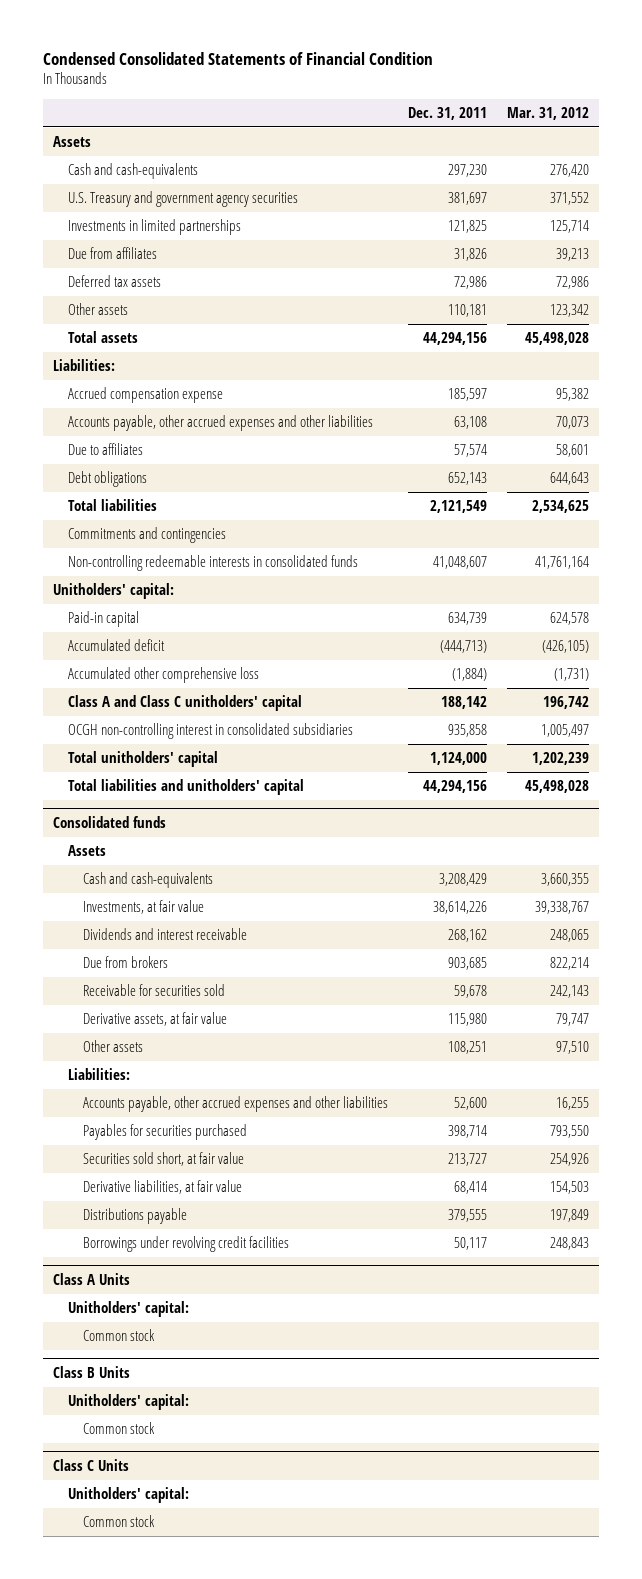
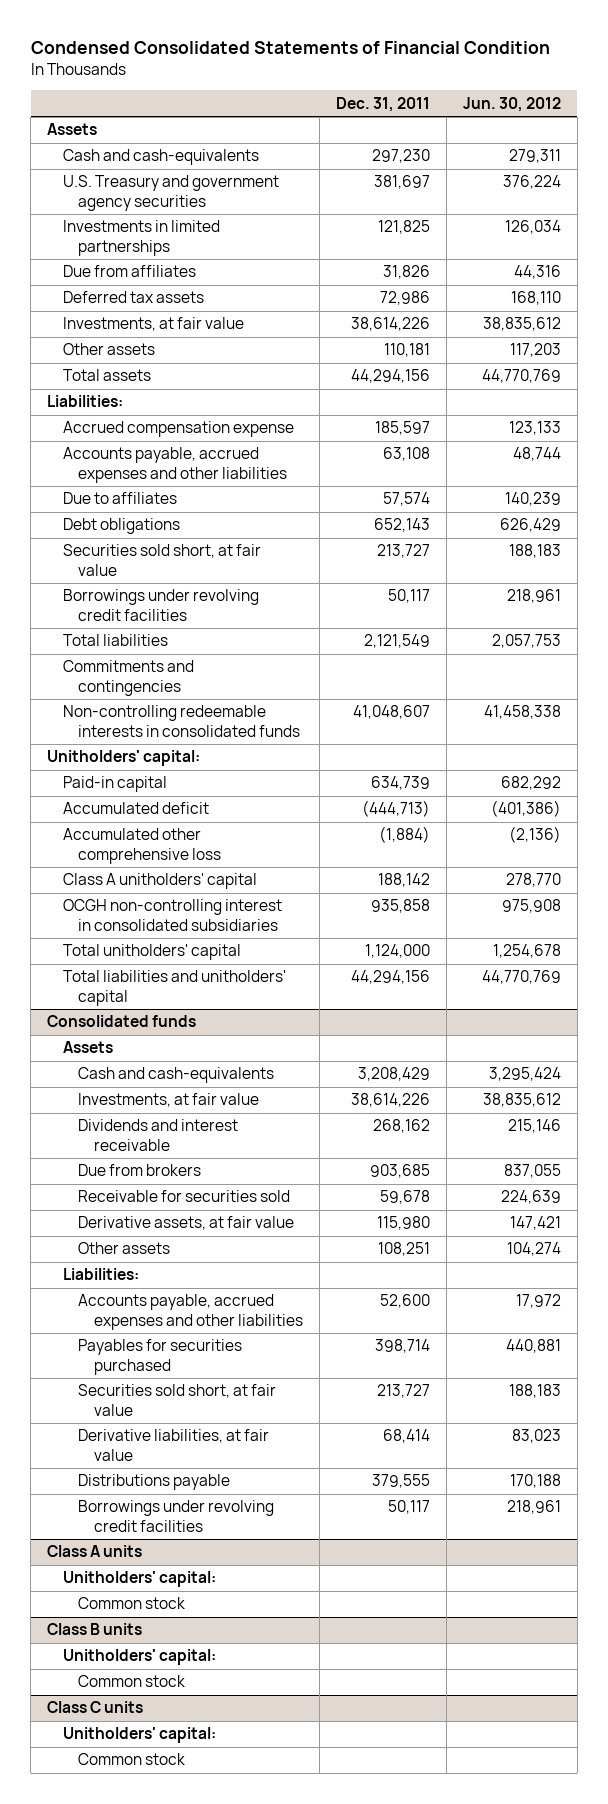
- | Dec. 31, 2011 | Mar. 31, 2012
+ | Dec. 31, 2011 | Jun. 30, 2012
+ Investments, at fair value | 38,614,226 | 38,835,612
- Accounts payable, other accrued expenses and other liabilities | 63,108 | 70,073
+ Accounts payable, accrued expenses and other liabilities | 63,108 | 48,744
+ Securities sold short, at fair value | 213,727 | 188,183
+ Borrowings under revolving credit facilities | 50,117 | 218,961
- Class A and Class C unitholders' capital | 188,142 | 196,742
+ Class A unitholders' capital | 188,142 | 278,770
@ Consolidated funds
- Accounts payable, other accrued expenses and other liabilities | 52,600 | 16,255
+ Accounts payable, accrued expenses and other liabilities | 52,600 | 17,972
- Class A Units
+ Class A units
- Class B Units
+ Class B units
- Class C Units
+ Class C units

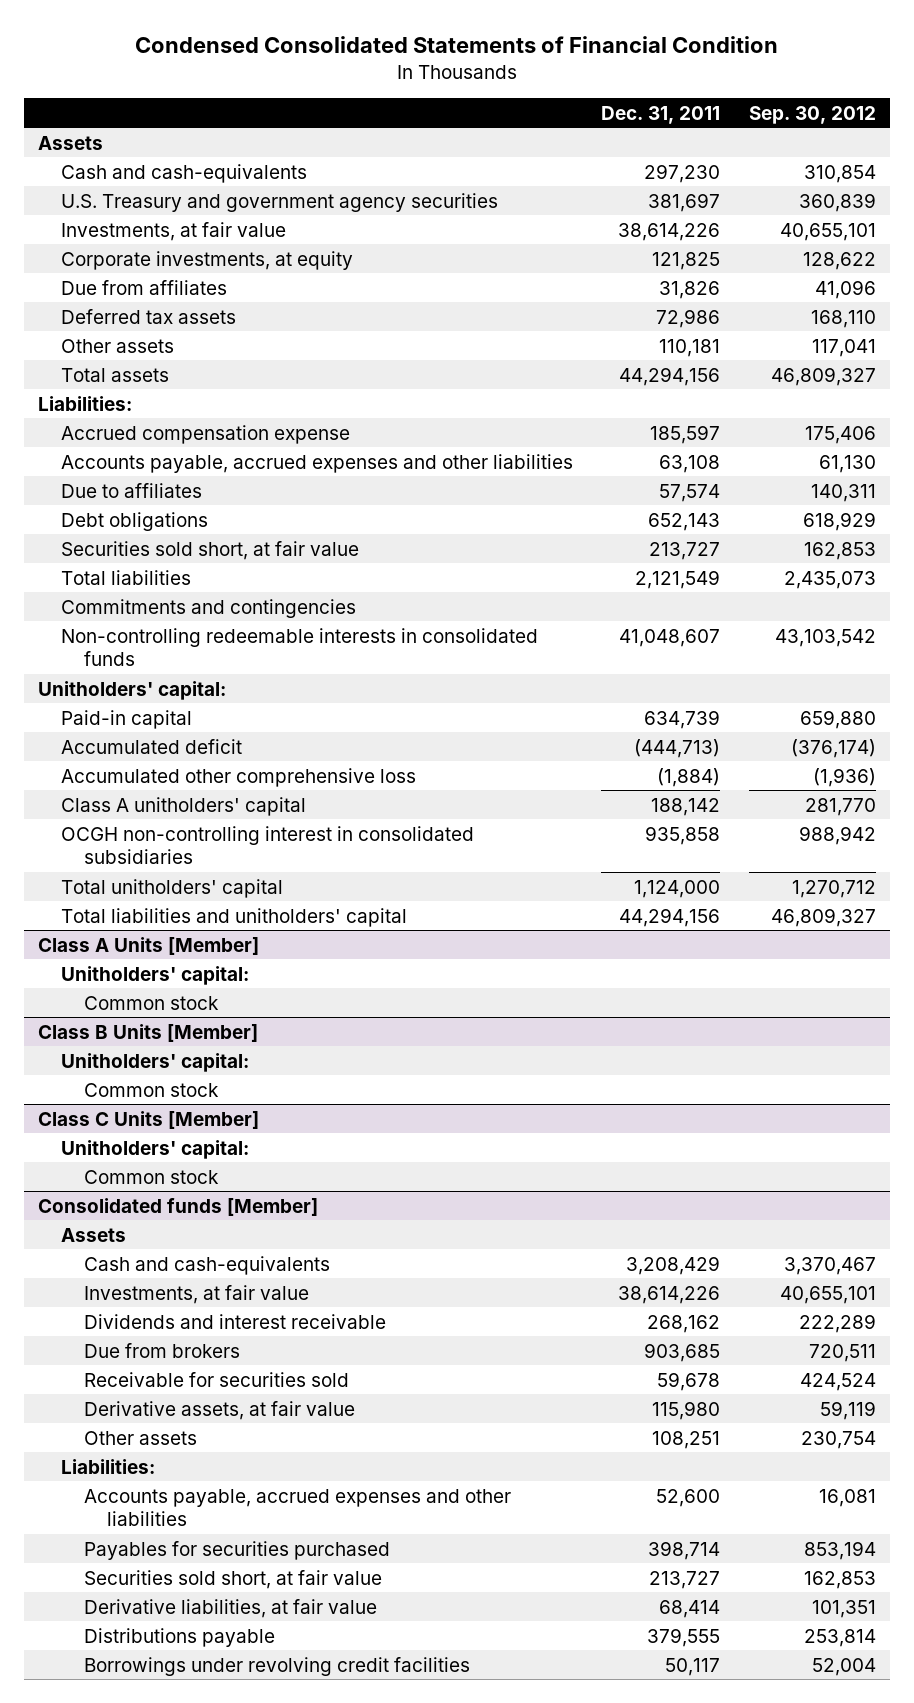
- | Dec. 31, 2011 | Jun. 30, 2012
+ | Dec. 31, 2011 | Sep. 30, 2012
- Investments in limited partnerships | 121,825 | 126,034
moved up: Investments, at fair value | 38,614,226 | 40,655,101
+ Corporate investments, at equity | 121,825 | 128,622
- Borrowings under revolving credit facilities | 50,117 | 218,961
- Consolidated funds
+ Class A Units [Member]
+ Unitholders' capital:
+ Common stock
+ Class B Units [Member]
+ Unitholders' capital:
+ Common stock
+ Class C Units [Member]
+ Unitholders' capital:
+ Common stock
+ Consolidated funds [Member]
- Class A units
- Unitholders' capital:
- Common stock
- Class B units
- Unitholders' capital:
- Common stock
- Class C units
- Unitholders' capital:
- Common stock

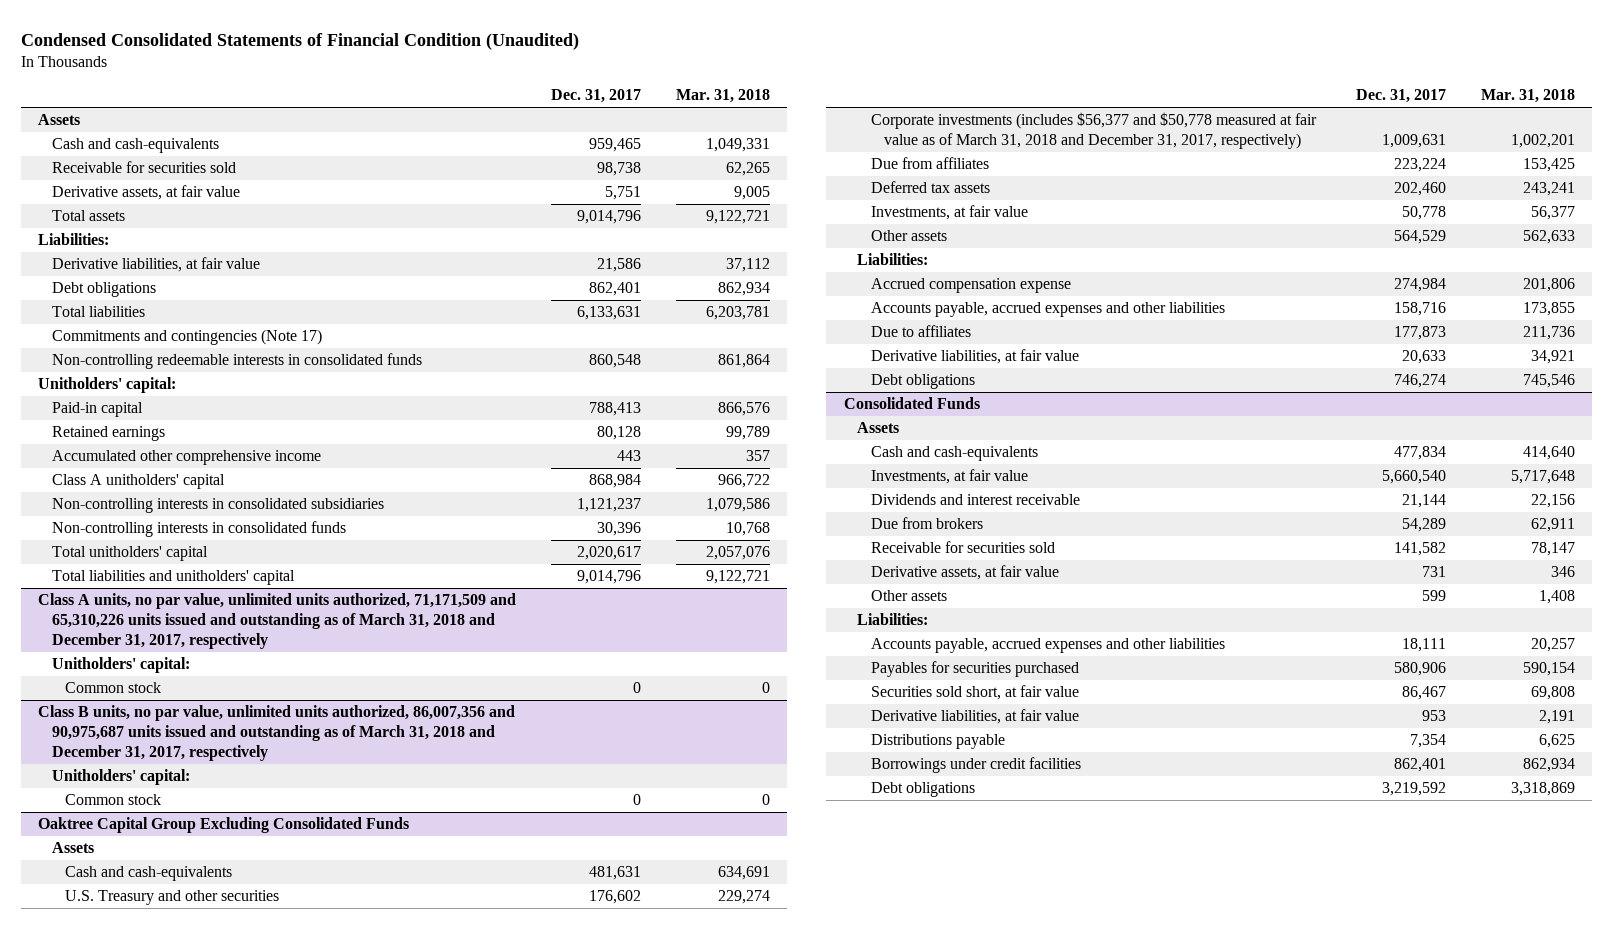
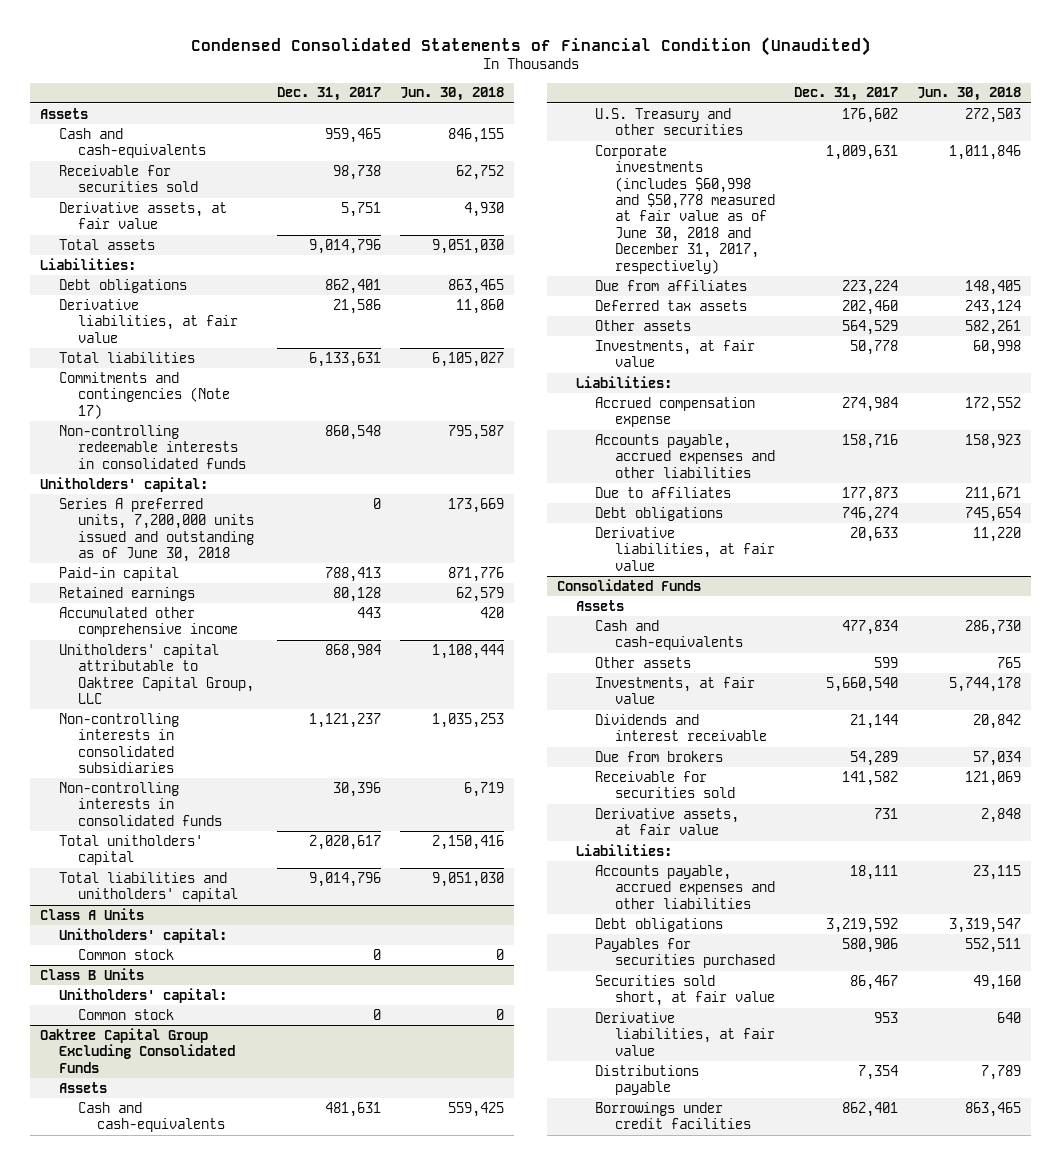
- | Dec. 31, 2017 | Mar. 31, 2018
+ | Dec. 31, 2017 | Jun. 30, 2018
moved down: Derivative liabilities, at fair value | 21,586 | 11,860
+ Series A preferred units, 7,200,000 units issued and outstanding as of June 30, 2018 | 0 | 173,669
- Class A unitholders' capital | 868,984 | 966,722
+ Unitholders' capital attributable to Oaktree Capital Group, LLC | 868,984 | 1,108,444
- Class A units, no par value, unlimited units authorized, 71,171,509 and 65,310,226 units issued and outstanding as of March 31, 2018 and December 31, 2017, respectively
+ Class A Units
- Class B units, no par value, unlimited units authorized, 86,007,356 and 90,975,687 units issued and outstanding as of March 31, 2018 and December 31, 2017, respectively
+ Class B Units
@ Oaktree Capital Group Excluding Consolidated Funds
- Corporate investments (includes $56,377 and $50,778 measured at fair value as of March 31, 2018 and December 31, 2017, respectively) | 1,009,631 | 1,002,201
+ Corporate investments (includes $60,998 and $50,778 measured at fair value as of June 30, 2018 and December 31, 2017, respectively) | 1,009,631 | 1,011,846
moved down: Investments, at fair value | 50,778 | 60,998
moved down: Derivative liabilities, at fair value | 20,633 | 11,220
@ Consolidated Funds
moved up: Other assets | 599 | 765
moved up: Debt obligations | 3,219,592 | 3,319,547

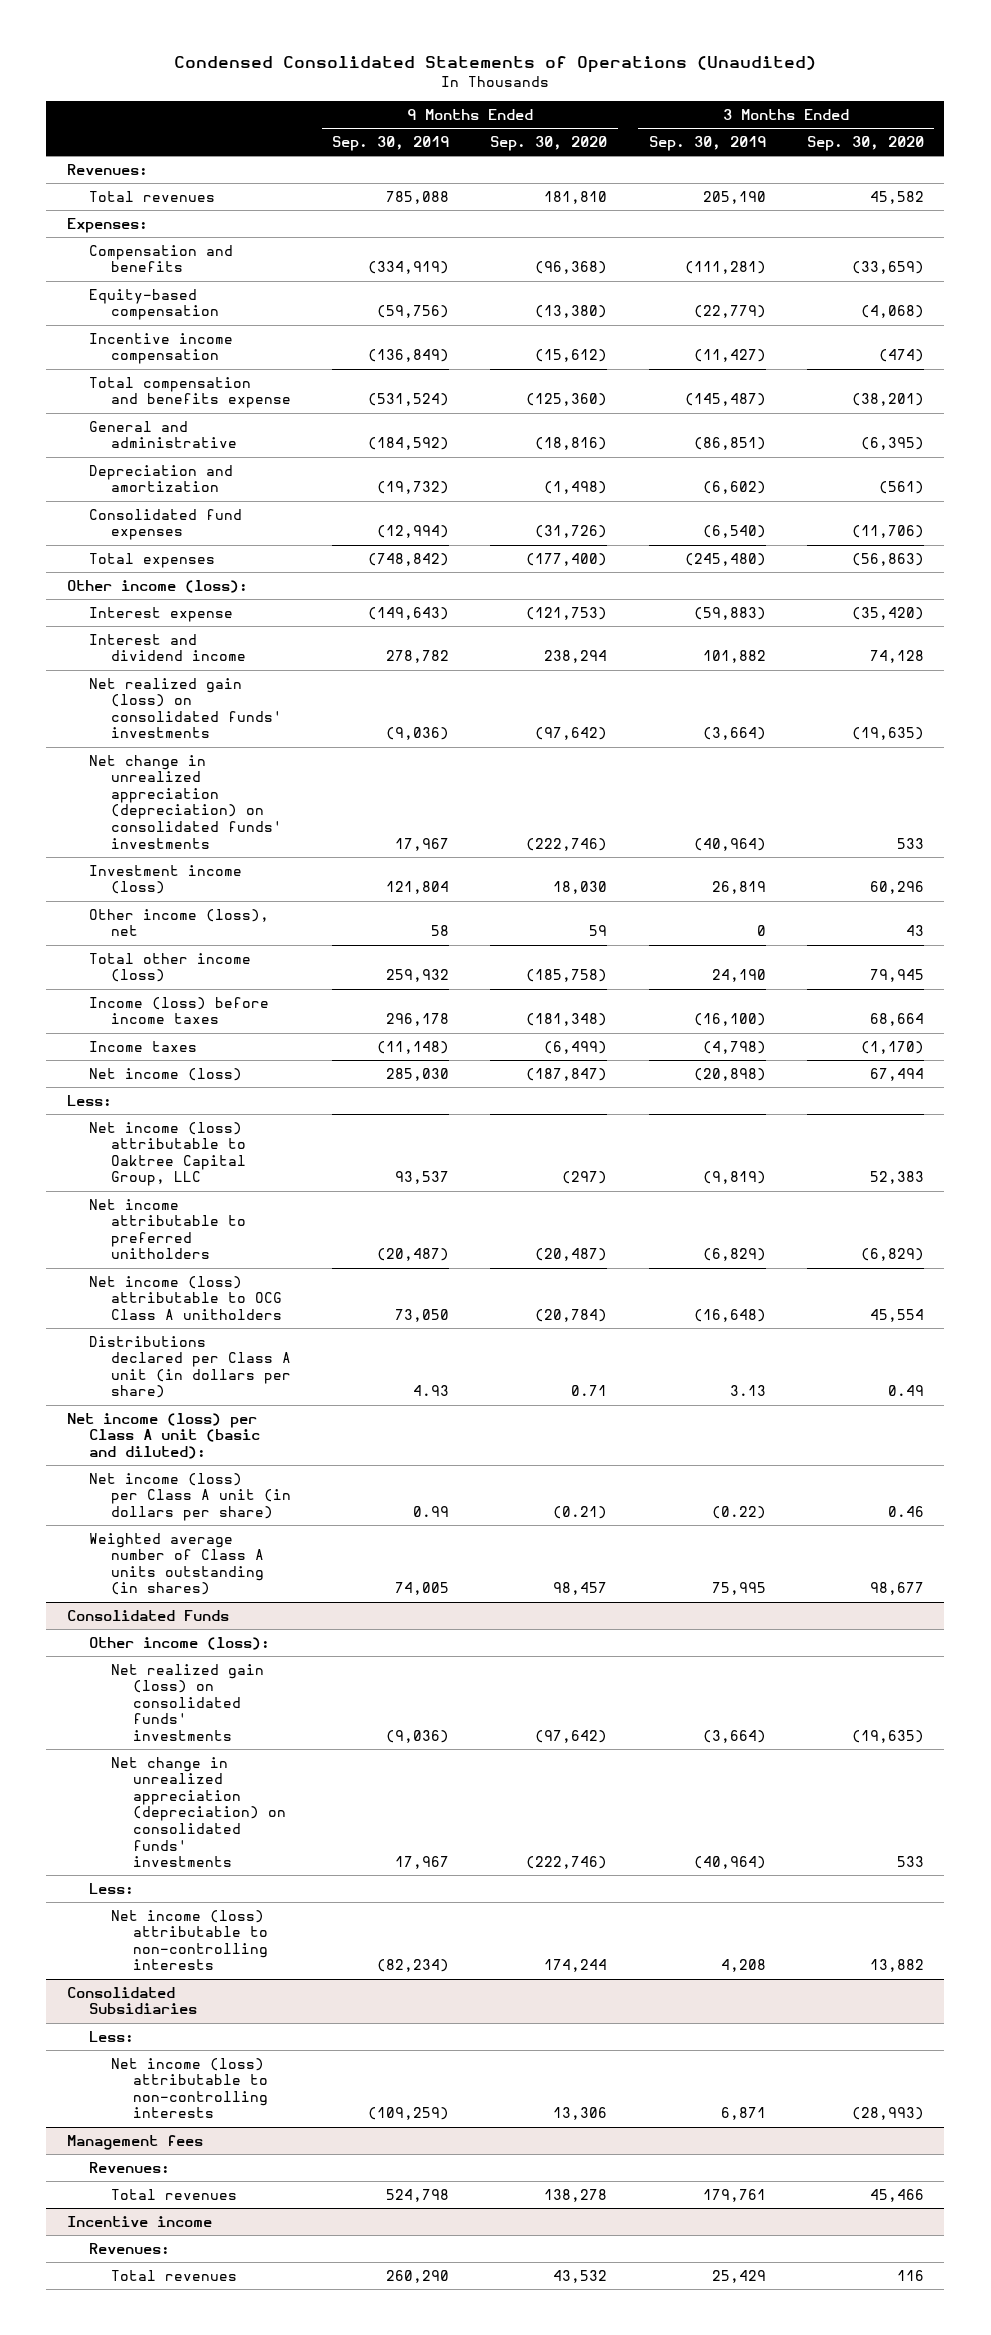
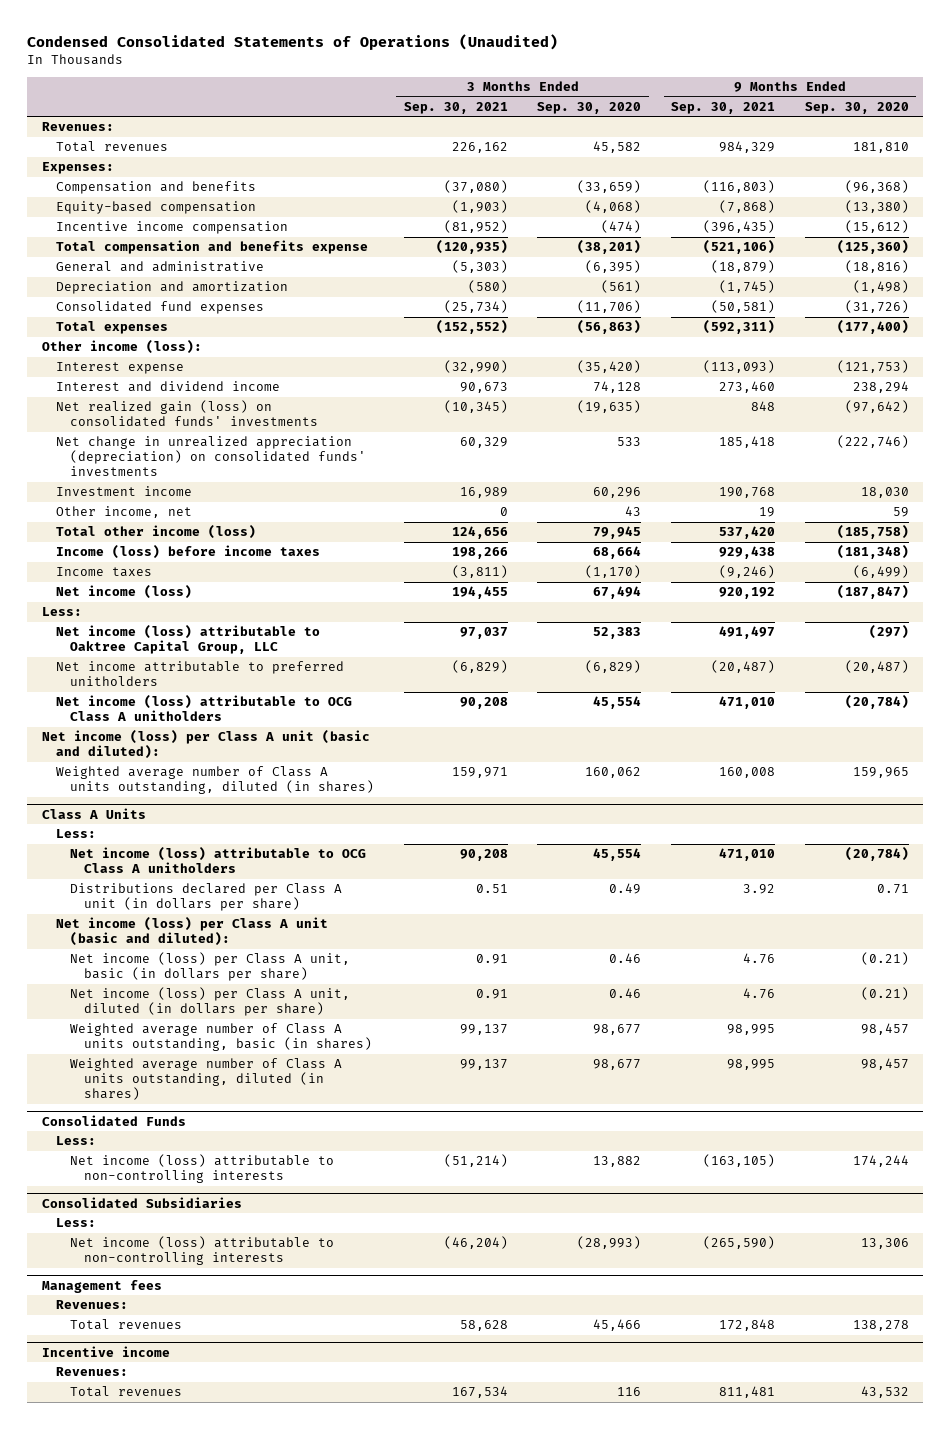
- | 9 Months Ended Sep. 30, 2019 | 9 Months Ended Sep. 30, 2020 | 3 Months Ended Sep. 30, 2019 | 3 Months Ended Sep. 30, 2020
+ | 3 Months Ended Sep. 30, 2021 | 3 Months Ended Sep. 30, 2020 | 9 Months Ended Sep. 30, 2021 | 9 Months Ended Sep. 30, 2020
- Investment income (loss) | 121,804 | 18,030 | 26,819 | 60,296
- Other income (loss), net | 58 | 59 | 0 | 43
+ Investment income | 16,989 | 60,296 | 190,768 | 18,030
+ Other income, net | 0 | 43 | 19 | 59
+ Net income (loss) per Class A unit (basic and diluted):
+ Weighted average number of Class A units outstanding, diluted (in shares) | 159,971 | 160,062 | 160,008 | 159,965
+ Class A Units
+ Less:
+ Net income (loss) attributable to OCG Class A unitholders | 90,208 | 45,554 | 471,010 | (20,784)
- Net income (loss) per Class A unit (in dollars per share) | 0.99 | (0.21) | (0.22) | 0.46
- Weighted average number of Class A units outstanding (in shares) | 74,005 | 98,457 | 75,995 | 98,677
+ Net income (loss) per Class A unit, basic (in dollars per share) | 0.91 | 0.46 | 4.76 | (0.21)
+ Net income (loss) per Class A unit, diluted (in dollars per share) | 0.91 | 0.46 | 4.76 | (0.21)
+ Weighted average number of Class A units outstanding, basic (in shares) | 99,137 | 98,677 | 98,995 | 98,457
+ Weighted average number of Class A units outstanding, diluted (in shares) | 99,137 | 98,677 | 98,995 | 98,457
@ Consolidated Funds
- Other income (loss):
- Net realized gain (loss) on consolidated funds' investments | (9,036) | (97,642) | (3,664) | (19,635)
- Net change in unrealized appreciation (depreciation) on consolidated funds' investments | 17,967 | (222,746) | (40,964) | 533

